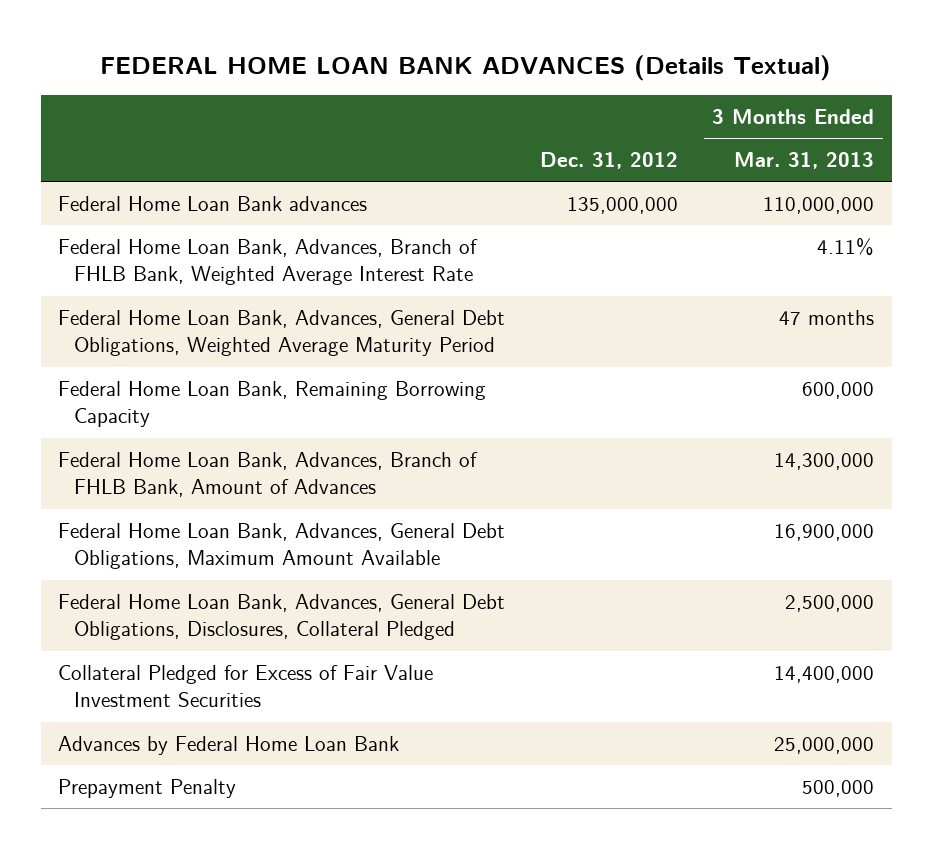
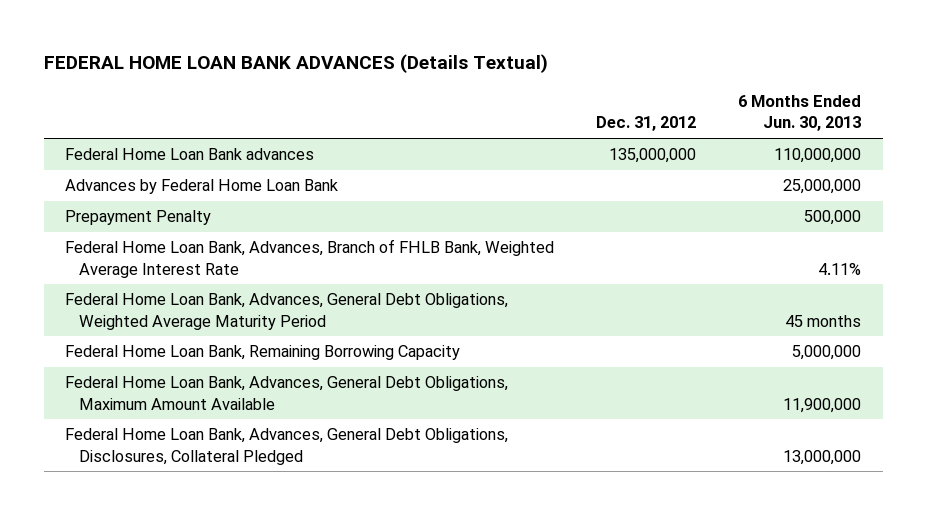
- | Dec. 31, 2012 | 3 Months Ended Mar. 31, 2013
+ | Dec. 31, 2012 | 6 Months Ended Jun. 30, 2013
moved up: Advances by Federal Home Loan Bank | | 25,000,000
moved up: Prepayment Penalty | | 500,000
- Federal Home Loan Bank, Advances, Branch of FHLB Bank, Amount of Advances | | 14,300,000
- Collateral Pledged for Excess of Fair Value Investment Securities | | 14,400,000

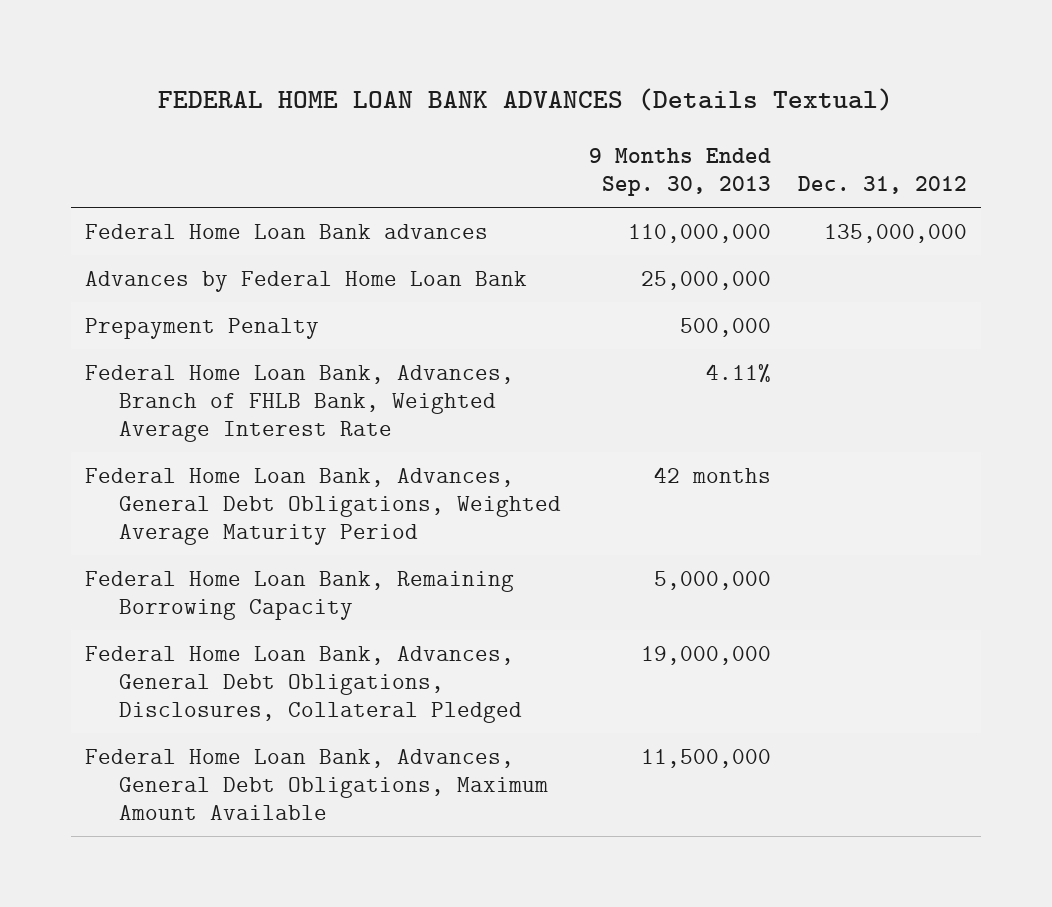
- | Dec. 31, 2012 | 6 Months Ended Jun. 30, 2013
+ | 9 Months Ended Sep. 30, 2013 | Dec. 31, 2012
moved down: Federal Home Loan Bank, Advances, General Debt Obligations, Maximum Amount Available | 11,500,000 |

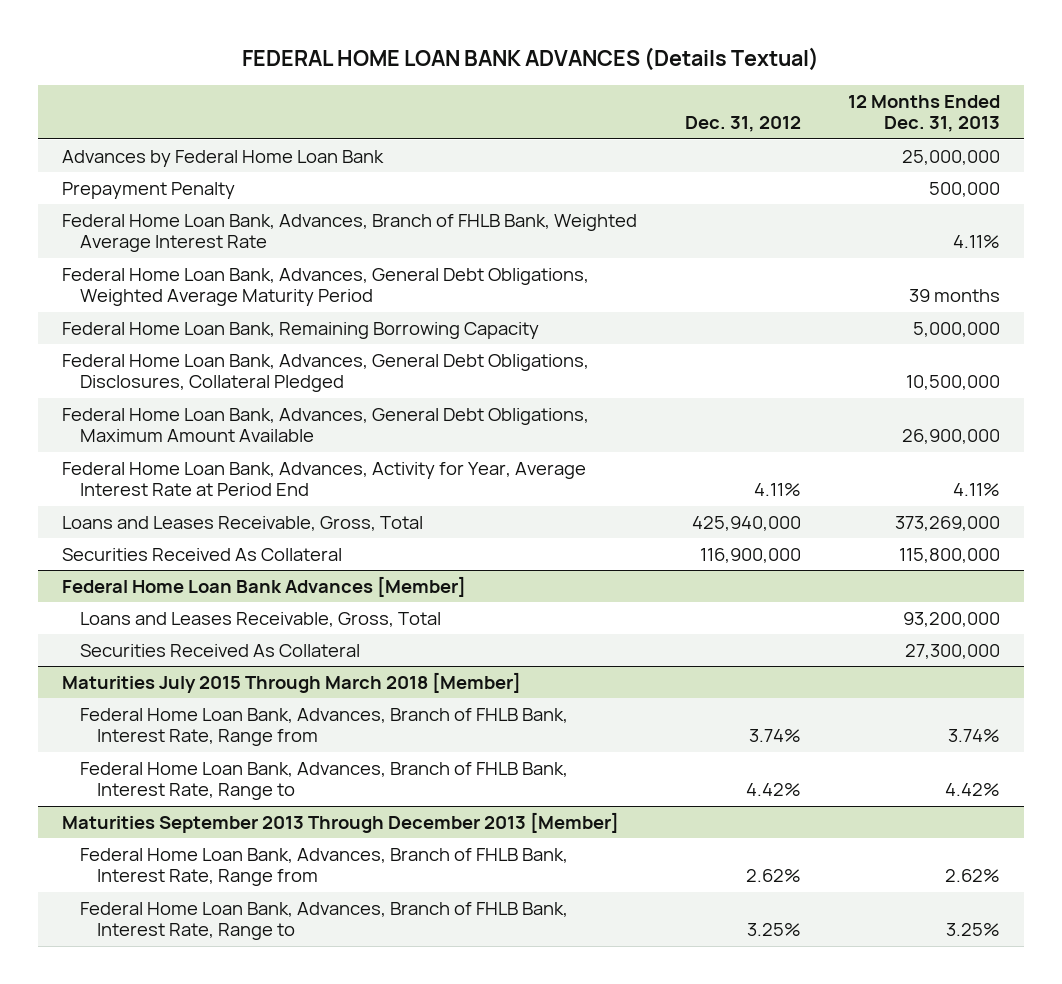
- | 9 Months Ended Sep. 30, 2013 | Dec. 31, 2012
+ | Dec. 31, 2012 | 12 Months Ended Dec. 31, 2013
- Federal Home Loan Bank advances | 110,000,000 | 135,000,000
+ Federal Home Loan Bank, Advances, Activity for Year, Average Interest Rate at Period End | 4.11% | 4.11%
+ Loans and Leases Receivable, Gross, Total | 425,940,000 | 373,269,000
+ Securities Received As Collateral | 116,900,000 | 115,800,000
+ Federal Home Loan Bank Advances [Member]
+ Loans and Leases Receivable, Gross, Total | | 93,200,000
+ Securities Received As Collateral | | 27,300,000
+ Maturities July 2015 Through March 2018 [Member]
+ Federal Home Loan Bank, Advances, Branch of FHLB Bank, Interest Rate, Range from | 3.74% | 3.74%
+ Federal Home Loan Bank, Advances, Branch of FHLB Bank, Interest Rate, Range to | 4.42% | 4.42%
+ Maturities September 2013 Through December 2013 [Member]
+ Federal Home Loan Bank, Advances, Branch of FHLB Bank, Interest Rate, Range from | 2.62% | 2.62%
+ Federal Home Loan Bank, Advances, Branch of FHLB Bank, Interest Rate, Range to | 3.25% | 3.25%

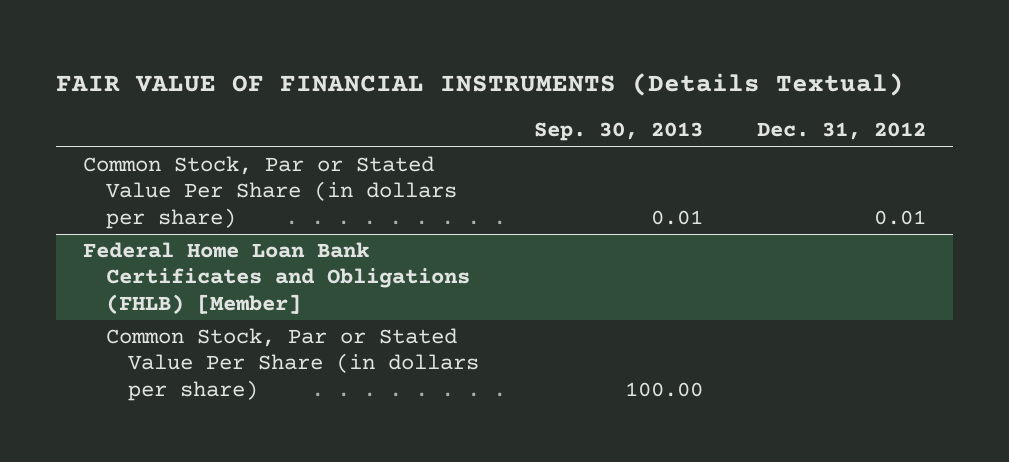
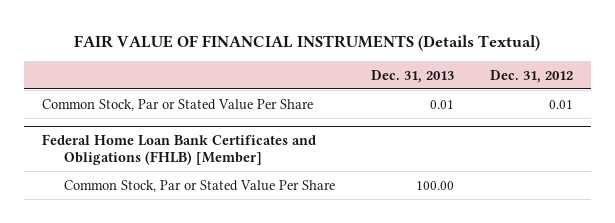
- | Sep. 30, 2013 | Dec. 31, 2012
+ | Dec. 31, 2013 | Dec. 31, 2012
- Common Stock, Par or Stated Value Per Share (in dollars per share) | 0.01 | 0.01
+ Common Stock, Par or Stated Value Per Share | 0.01 | 0.01
@ Federal Home Loan Bank Certificates and Obligations (FHLB) [Member]
- Common Stock, Par or Stated Value Per Share (in dollars per share) | 100.00 |
+ Common Stock, Par or Stated Value Per Share | 100.00 |

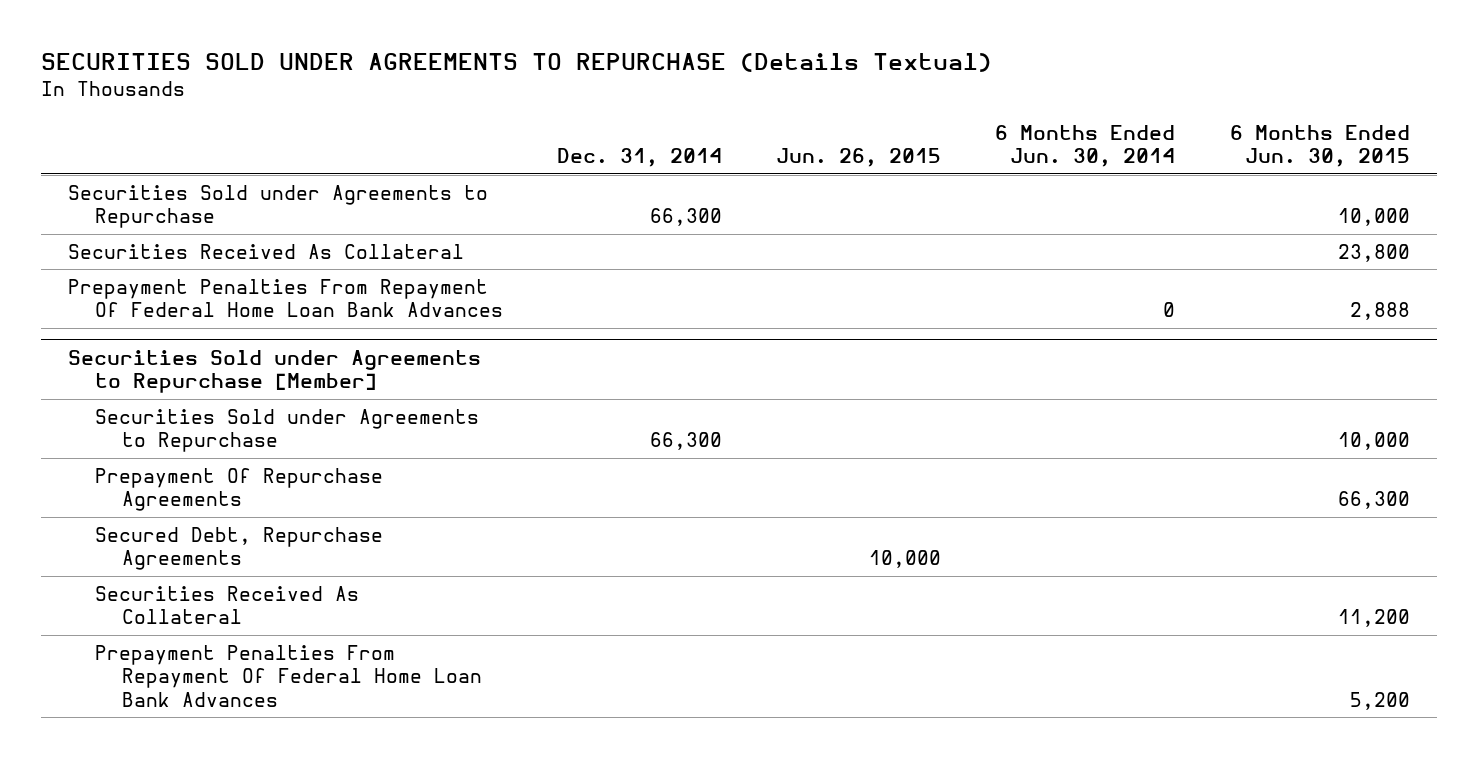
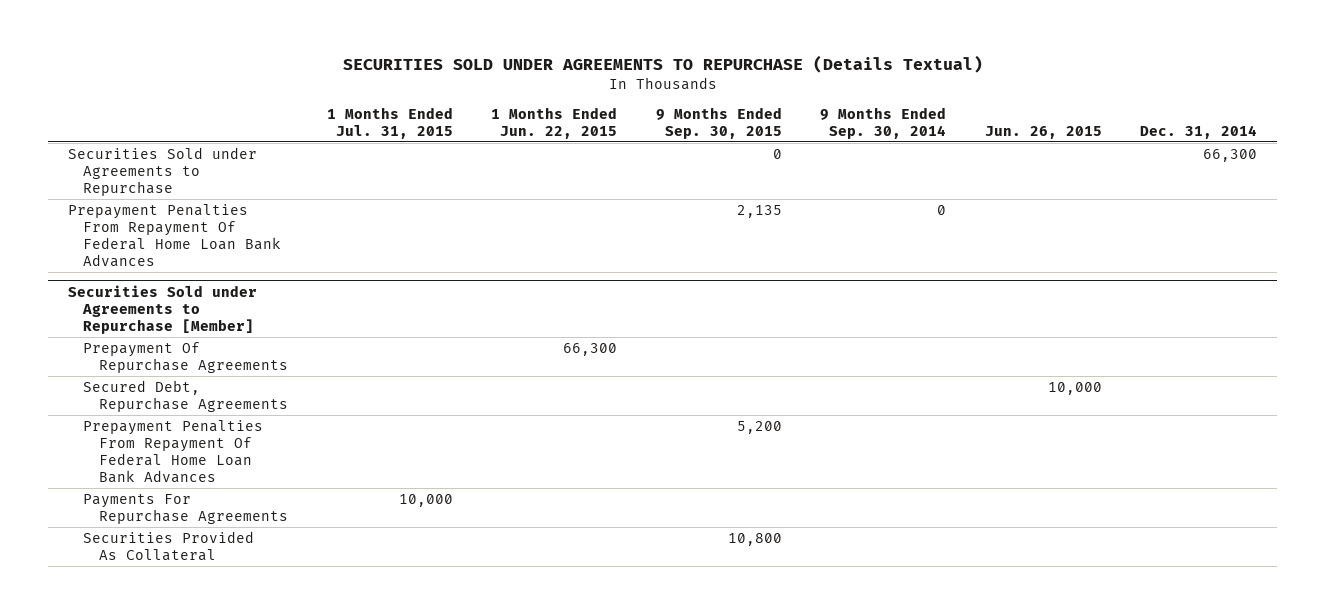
- | Dec. 31, 2014 | Jun. 26, 2015 | 6 Months Ended Jun. 30, 2014 | 6 Months Ended Jun. 30, 2015
+ | 1 Months Ended Jul. 31, 2015 | 1 Months Ended Jun. 22, 2015 | 9 Months Ended Sep. 30, 2015 | 9 Months Ended Sep. 30, 2014 | Jun. 26, 2015 | Dec. 31, 2014
- Securities Received As Collateral | | | | 23,800
@ Securities Sold under Agreements to Repurchase [Member]
- Securities Sold under Agreements to Repurchase | 66,300 | | | 10,000
- Securities Received As Collateral | | | | 11,200
+ Payments For Repurchase Agreements | 10,000 | | | | |
+ Securities Provided As Collateral | | | 10,800 | | |

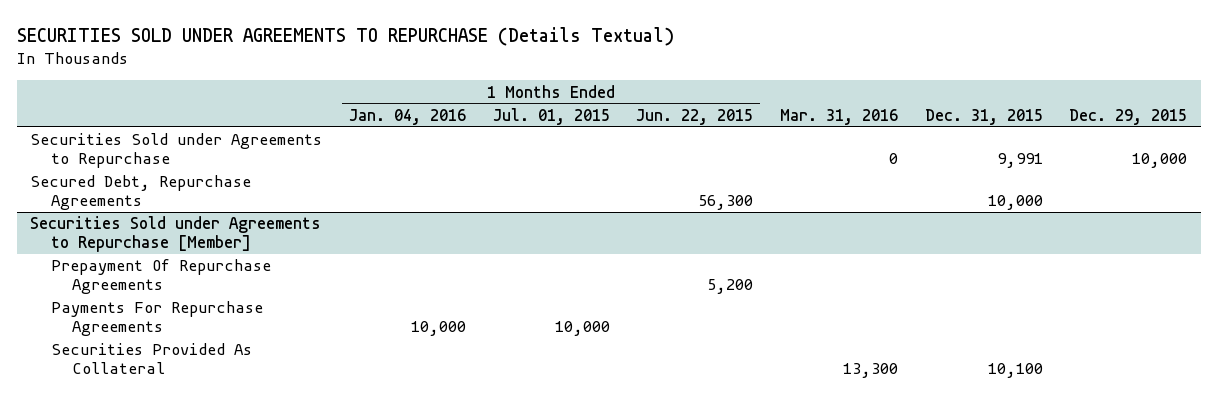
- | 1 Months Ended Jul. 31, 2015 | 1 Months Ended Jun. 22, 2015 | 9 Months Ended Sep. 30, 2015 | 9 Months Ended Sep. 30, 2014 | Jun. 26, 2015 | Dec. 31, 2014
+ | 1 Months Ended Jan. 04, 2016 | 1 Months Ended Jul. 01, 2015 | 1 Months Ended Jun. 22, 2015 | Mar. 31, 2016 | Dec. 31, 2015 | Dec. 29, 2015
- Prepayment Penalties From Repayment Of Federal Home Loan Bank Advances | | | 2,135 | 0 | |
+ Secured Debt, Repurchase Agreements | | | 56,300 | | 10,000 |
@ Securities Sold under Agreements to Repurchase [Member]
- Prepayment Of Repurchase Agreements | | 66,300 | | | |
- Secured Debt, Repurchase Agreements | | | | | 10,000 |
- Prepayment Penalties From Repayment Of Federal Home Loan Bank Advances | | | 5,200 | | |
+ Prepayment Of Repurchase Agreements | | | 5,200 | | |

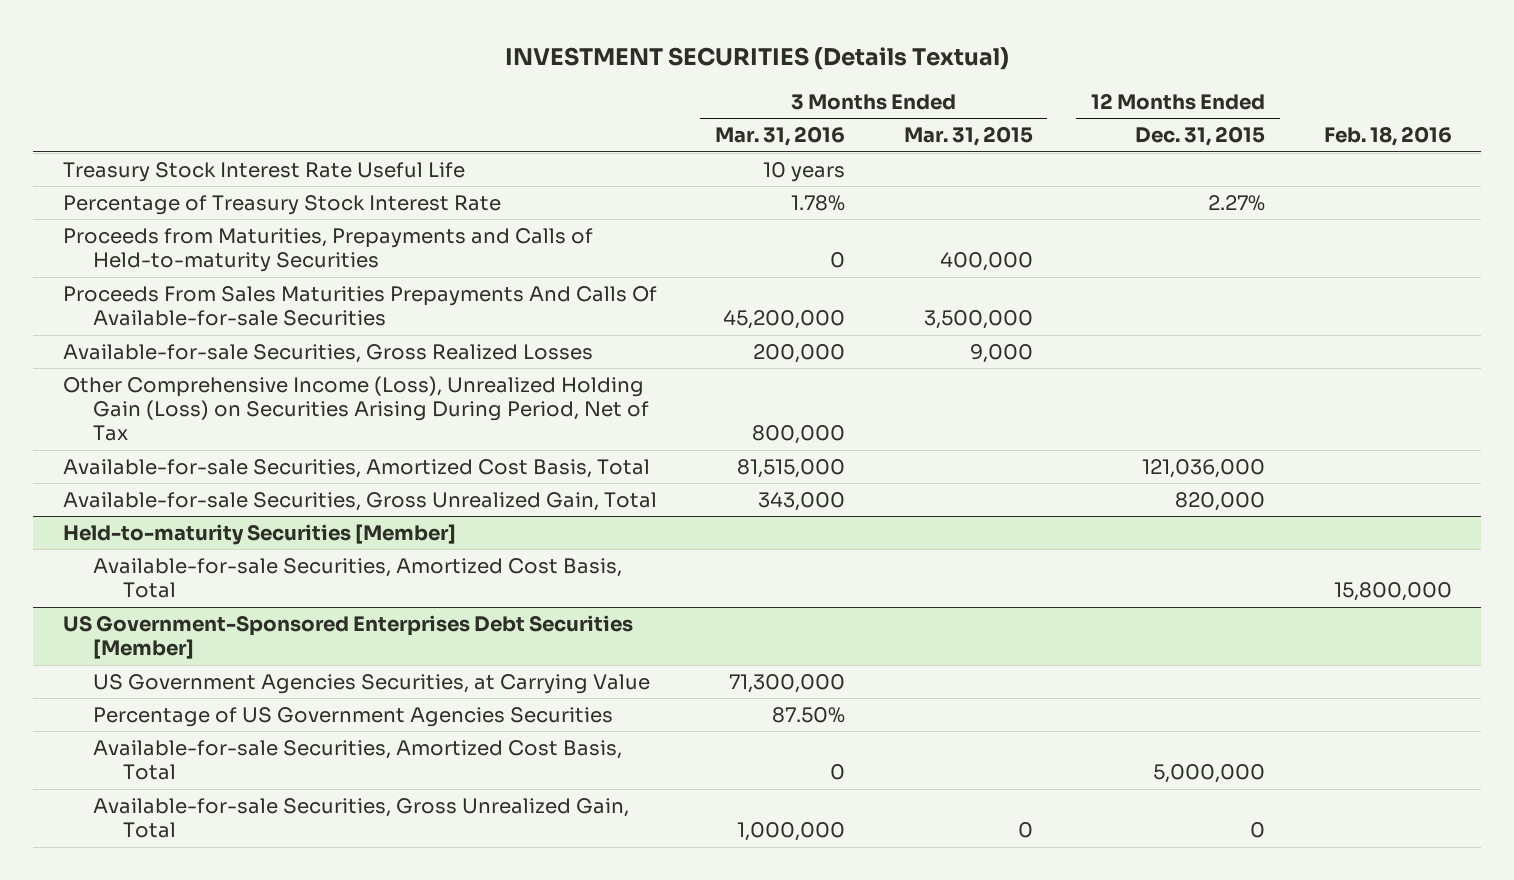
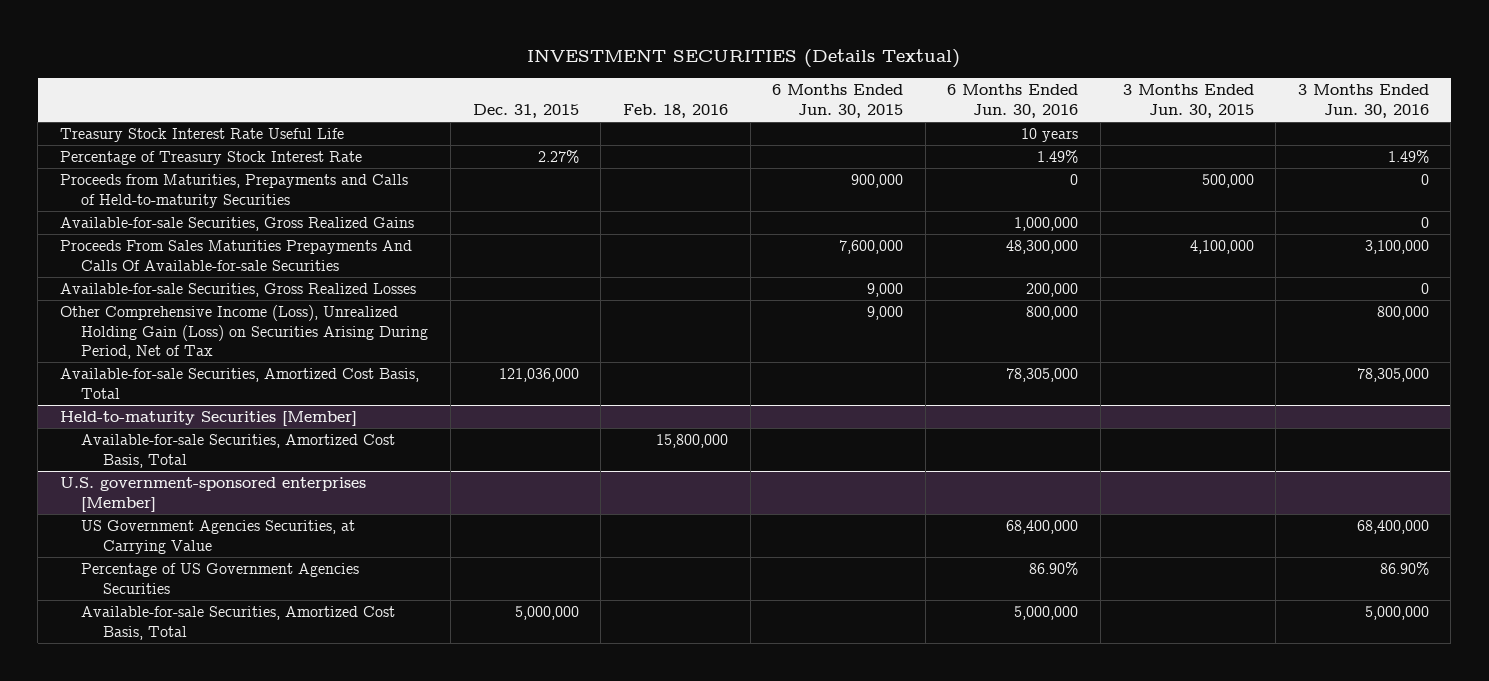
- | 3 Months Ended Mar. 31, 2016 | 3 Months Ended Mar. 31, 2015 | 12 Months Ended Dec. 31, 2015 | Feb. 18, 2016
+ | Dec. 31, 2015 | Feb. 18, 2016 | 6 Months Ended Jun. 30, 2015 | 6 Months Ended Jun. 30, 2016 | 3 Months Ended Jun. 30, 2015 | 3 Months Ended Jun. 30, 2016
+ Available-for-sale Securities, Gross Realized Gains | | | | 1,000,000 | | 0
- Available-for-sale Securities, Gross Unrealized Gain, Total | 343,000 | | 820,000 |
- US Government-Sponsored Enterprises Debt Securities [Member]
+ U.S. government-sponsored enterprises [Member]
- Available-for-sale Securities, Gross Unrealized Gain, Total | 1,000,000 | 0 | 0 |

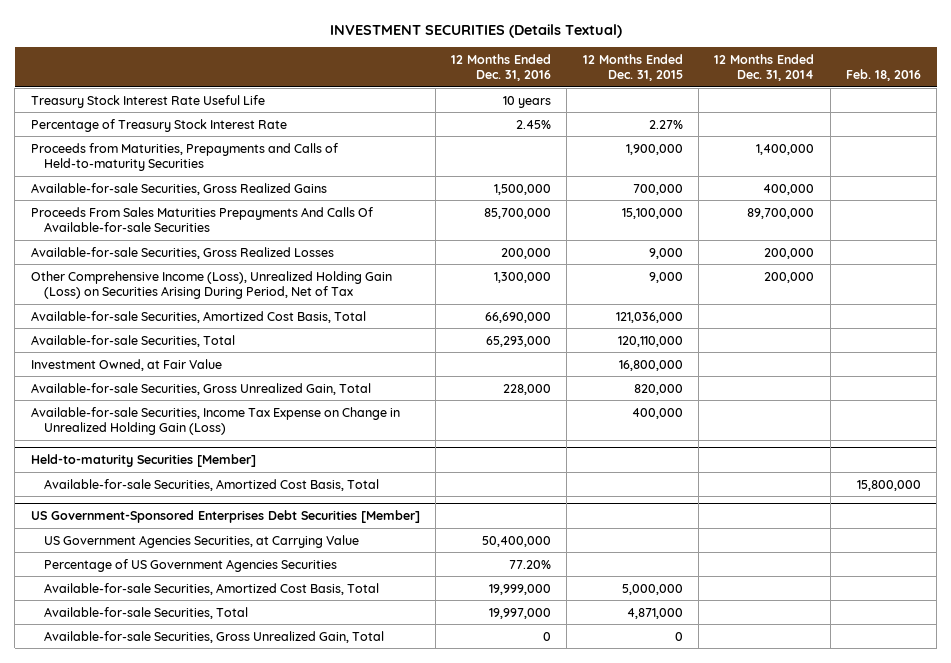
- | Dec. 31, 2015 | Feb. 18, 2016 | 6 Months Ended Jun. 30, 2015 | 6 Months Ended Jun. 30, 2016 | 3 Months Ended Jun. 30, 2015 | 3 Months Ended Jun. 30, 2016
+ | 12 Months Ended Dec. 31, 2016 | 12 Months Ended Dec. 31, 2015 | 12 Months Ended Dec. 31, 2014 | Feb. 18, 2016
+ Available-for-sale Securities, Total | 65,293,000 | 120,110,000 | |
+ Investment Owned, at Fair Value | | 16,800,000 | |
+ Available-for-sale Securities, Gross Unrealized Gain, Total | 228,000 | 820,000 | |
+ Available-for-sale Securities, Income Tax Expense on Change in Unrealized Holding Gain (Loss) | | 400,000 | |
- U.S. government-sponsored enterprises [Member]
+ US Government-Sponsored Enterprises Debt Securities [Member]
+ Available-for-sale Securities, Total | 19,997,000 | 4,871,000 | |
+ Available-for-sale Securities, Gross Unrealized Gain, Total | 0 | 0 | |

